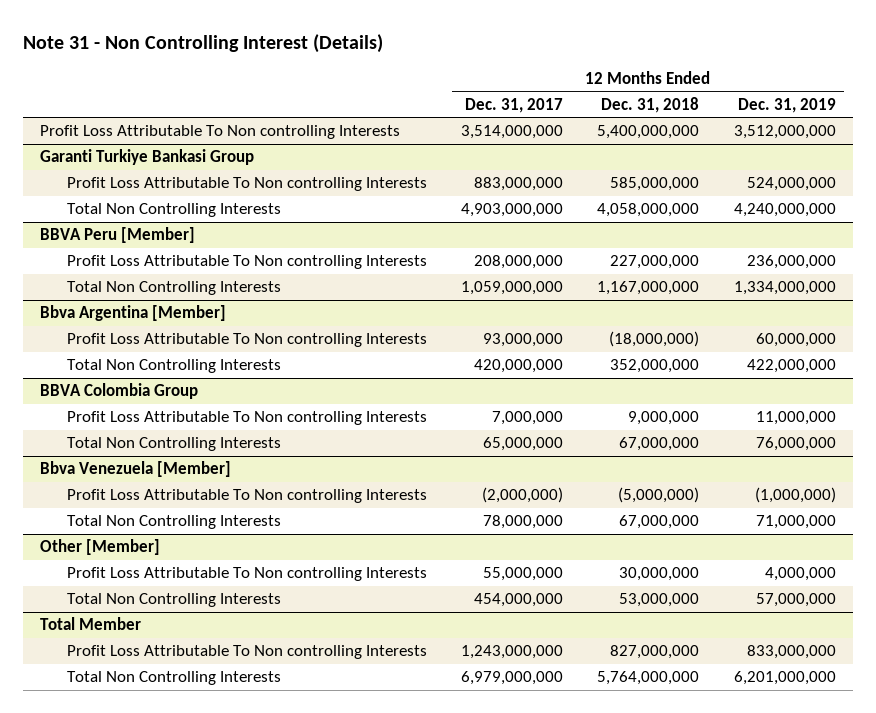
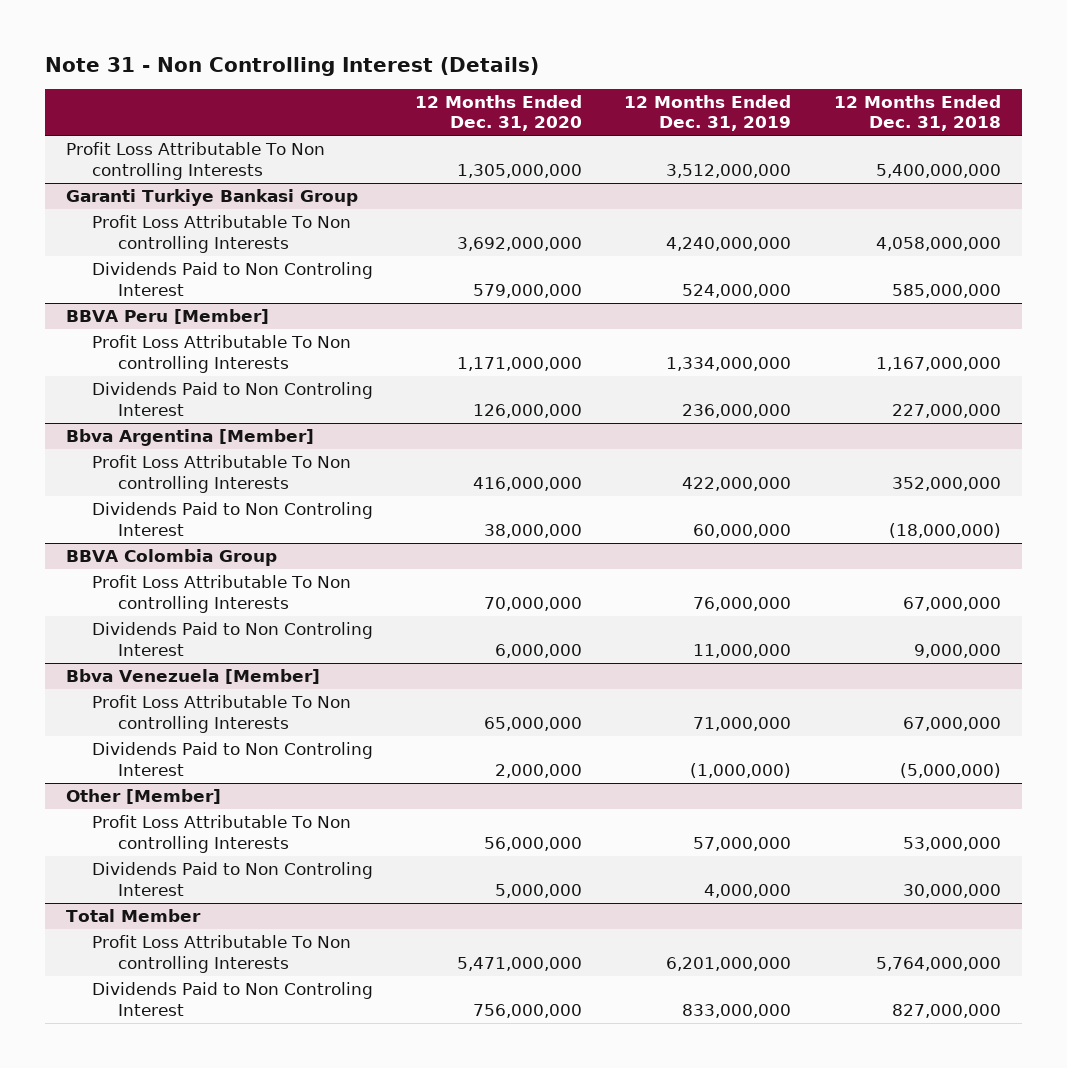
- | 12 Months Ended Dec. 31, 2017 | 12 Months Ended Dec. 31, 2018 | 12 Months Ended Dec. 31, 2019
+ | 12 Months Ended Dec. 31, 2020 | 12 Months Ended Dec. 31, 2019 | 12 Months Ended Dec. 31, 2018
@ Garanti Turkiye Bankasi Group
- Profit Loss Attributable To Non controlling Interests | 883,000,000 | 585,000,000 | 524,000,000
- Total Non Controlling Interests | 4,903,000,000 | 4,058,000,000 | 4,240,000,000
+ Profit Loss Attributable To Non controlling Interests | 3,692,000,000 | 4,240,000,000 | 4,058,000,000
+ Dividends Paid to Non Controling Interest | 579,000,000 | 524,000,000 | 585,000,000
@ BBVA Peru [Member]
- Profit Loss Attributable To Non controlling Interests | 208,000,000 | 227,000,000 | 236,000,000
- Total Non Controlling Interests | 1,059,000,000 | 1,167,000,000 | 1,334,000,000
+ Profit Loss Attributable To Non controlling Interests | 1,171,000,000 | 1,334,000,000 | 1,167,000,000
+ Dividends Paid to Non Controling Interest | 126,000,000 | 236,000,000 | 227,000,000
@ Bbva Argentina [Member]
- Profit Loss Attributable To Non controlling Interests | 93,000,000 | (18,000,000) | 60,000,000
- Total Non Controlling Interests | 420,000,000 | 352,000,000 | 422,000,000
+ Profit Loss Attributable To Non controlling Interests | 416,000,000 | 422,000,000 | 352,000,000
+ Dividends Paid to Non Controling Interest | 38,000,000 | 60,000,000 | (18,000,000)
@ BBVA Colombia Group
- Profit Loss Attributable To Non controlling Interests | 7,000,000 | 9,000,000 | 11,000,000
- Total Non Controlling Interests | 65,000,000 | 67,000,000 | 76,000,000
+ Profit Loss Attributable To Non controlling Interests | 70,000,000 | 76,000,000 | 67,000,000
+ Dividends Paid to Non Controling Interest | 6,000,000 | 11,000,000 | 9,000,000
@ Bbva Venezuela [Member]
- Profit Loss Attributable To Non controlling Interests | (2,000,000) | (5,000,000) | (1,000,000)
- Total Non Controlling Interests | 78,000,000 | 67,000,000 | 71,000,000
+ Profit Loss Attributable To Non controlling Interests | 65,000,000 | 71,000,000 | 67,000,000
+ Dividends Paid to Non Controling Interest | 2,000,000 | (1,000,000) | (5,000,000)
@ Other [Member]
- Profit Loss Attributable To Non controlling Interests | 55,000,000 | 30,000,000 | 4,000,000
- Total Non Controlling Interests | 454,000,000 | 53,000,000 | 57,000,000
+ Profit Loss Attributable To Non controlling Interests | 56,000,000 | 57,000,000 | 53,000,000
+ Dividends Paid to Non Controling Interest | 5,000,000 | 4,000,000 | 30,000,000
@ Total Member
- Profit Loss Attributable To Non controlling Interests | 1,243,000,000 | 827,000,000 | 833,000,000
- Total Non Controlling Interests | 6,979,000,000 | 5,764,000,000 | 6,201,000,000
+ Profit Loss Attributable To Non controlling Interests | 5,471,000,000 | 6,201,000,000 | 5,764,000,000
+ Dividends Paid to Non Controling Interest | 756,000,000 | 833,000,000 | 827,000,000

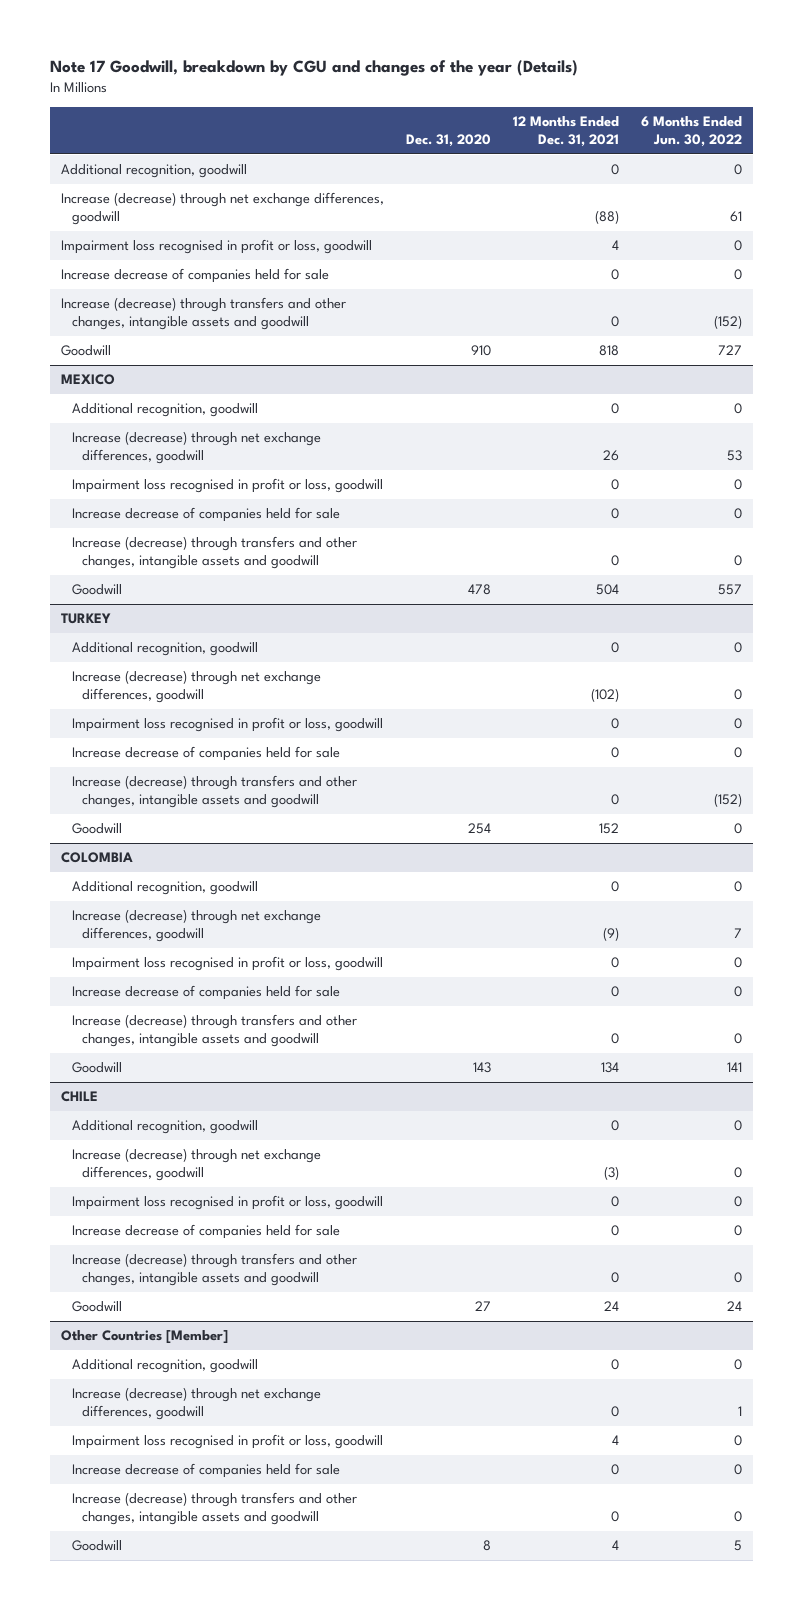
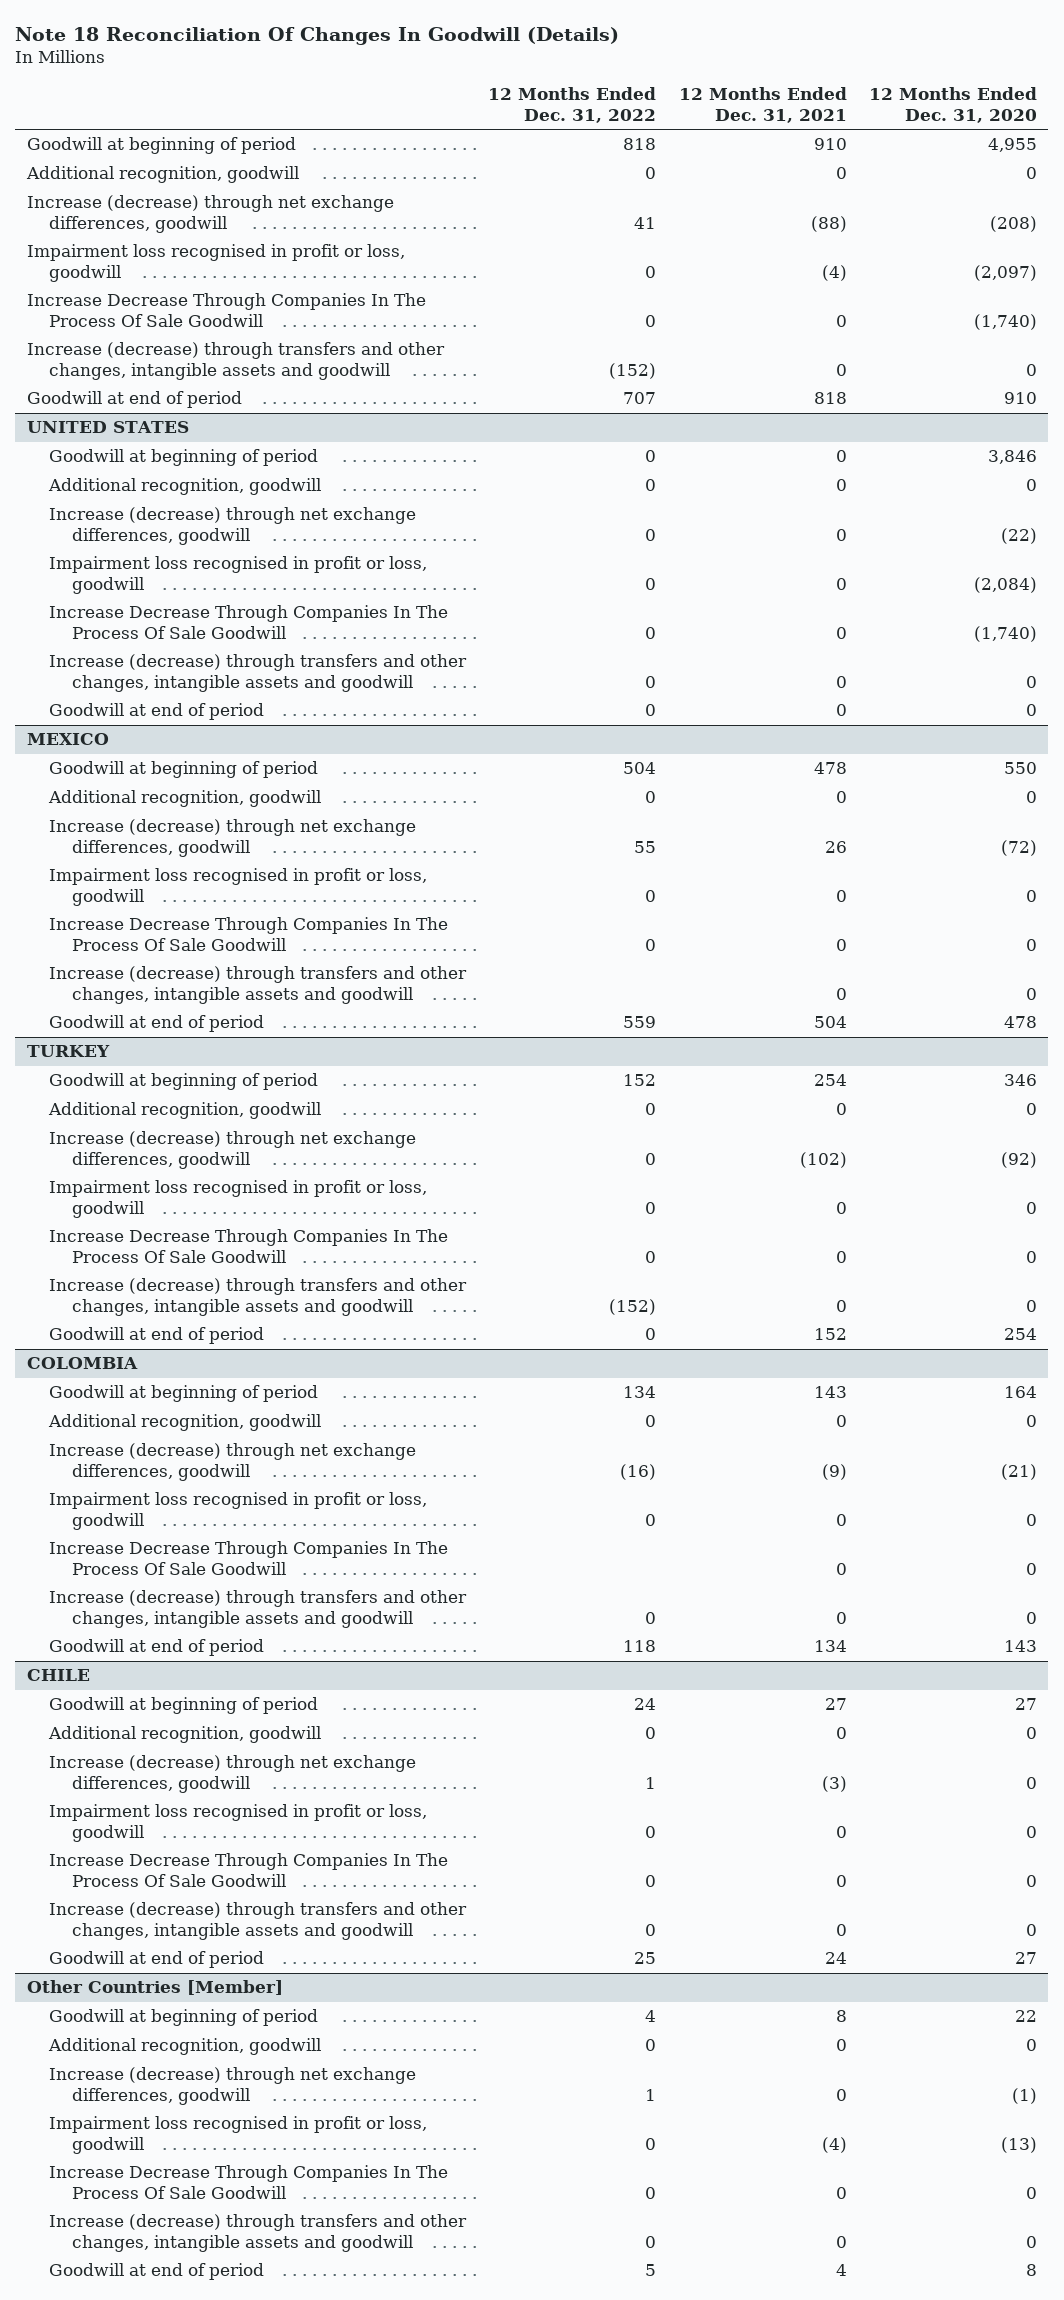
- Note 17 Goodwill, breakdown by CGU and changes of the year (Details)
+ Note 18 Reconciliation Of Changes In Goodwill (Details)
- | Dec. 31, 2020 | 12 Months Ended Dec. 31, 2021 | 6 Months Ended Jun. 30, 2022
+ | 12 Months Ended Dec. 31, 2022 | 12 Months Ended Dec. 31, 2021 | 12 Months Ended Dec. 31, 2020
+ Goodwill at beginning of period | 818 | 910 | 4,955
- Impairment loss recognised in profit or loss, goodwill | | 4 | 0
- Increase decrease of companies held for sale | | 0 | 0
+ Impairment loss recognised in profit or loss, goodwill | 0 | (4) | (2,097)
+ Increase Decrease Through Companies In The Process Of Sale Goodwill | 0 | 0 | (1,740)
- Goodwill | 910 | 818 | 727
+ Goodwill at end of period | 707 | 818 | 910
+ UNITED STATES
+ Goodwill at beginning of period | 0 | 0 | 3,846
+ Additional recognition, goodwill | 0 | 0 | 0
+ Increase (decrease) through net exchange differences, goodwill | 0 | 0 | (22)
+ Impairment loss recognised in profit or loss, goodwill | 0 | 0 | (2,084)
+ Increase Decrease Through Companies In The Process Of Sale Goodwill | 0 | 0 | (1,740)
+ Increase (decrease) through transfers and other changes, intangible assets and goodwill | 0 | 0 | 0
+ Goodwill at end of period | 0 | 0 | 0
@ MEXICO
+ Goodwill at beginning of period | 504 | 478 | 550
- Increase decrease of companies held for sale | | 0 | 0
+ Increase Decrease Through Companies In The Process Of Sale Goodwill | 0 | 0 | 0
- Goodwill | 478 | 504 | 557
+ Goodwill at end of period | 559 | 504 | 478
@ TURKEY
+ Goodwill at beginning of period | 152 | 254 | 346
- Increase decrease of companies held for sale | | 0 | 0
+ Increase Decrease Through Companies In The Process Of Sale Goodwill | 0 | 0 | 0
- Goodwill | 254 | 152 | 0
+ Goodwill at end of period | 0 | 152 | 254
@ COLOMBIA
+ Goodwill at beginning of period | 134 | 143 | 164
- Increase decrease of companies held for sale | | 0 | 0
+ Increase Decrease Through Companies In The Process Of Sale Goodwill | | 0 | 0
- Goodwill | 143 | 134 | 141
+ Goodwill at end of period | 118 | 134 | 143
@ CHILE
+ Goodwill at beginning of period | 24 | 27 | 27
- Increase decrease of companies held for sale | | 0 | 0
+ Increase Decrease Through Companies In The Process Of Sale Goodwill | 0 | 0 | 0
- Goodwill | 27 | 24 | 24
+ Goodwill at end of period | 25 | 24 | 27
@ Other Countries [Member]
+ Goodwill at beginning of period | 4 | 8 | 22
- Impairment loss recognised in profit or loss, goodwill | | 4 | 0
- Increase decrease of companies held for sale | | 0 | 0
+ Impairment loss recognised in profit or loss, goodwill | 0 | (4) | (13)
+ Increase Decrease Through Companies In The Process Of Sale Goodwill | 0 | 0 | 0
- Goodwill | 8 | 4 | 5
+ Goodwill at end of period | 5 | 4 | 8

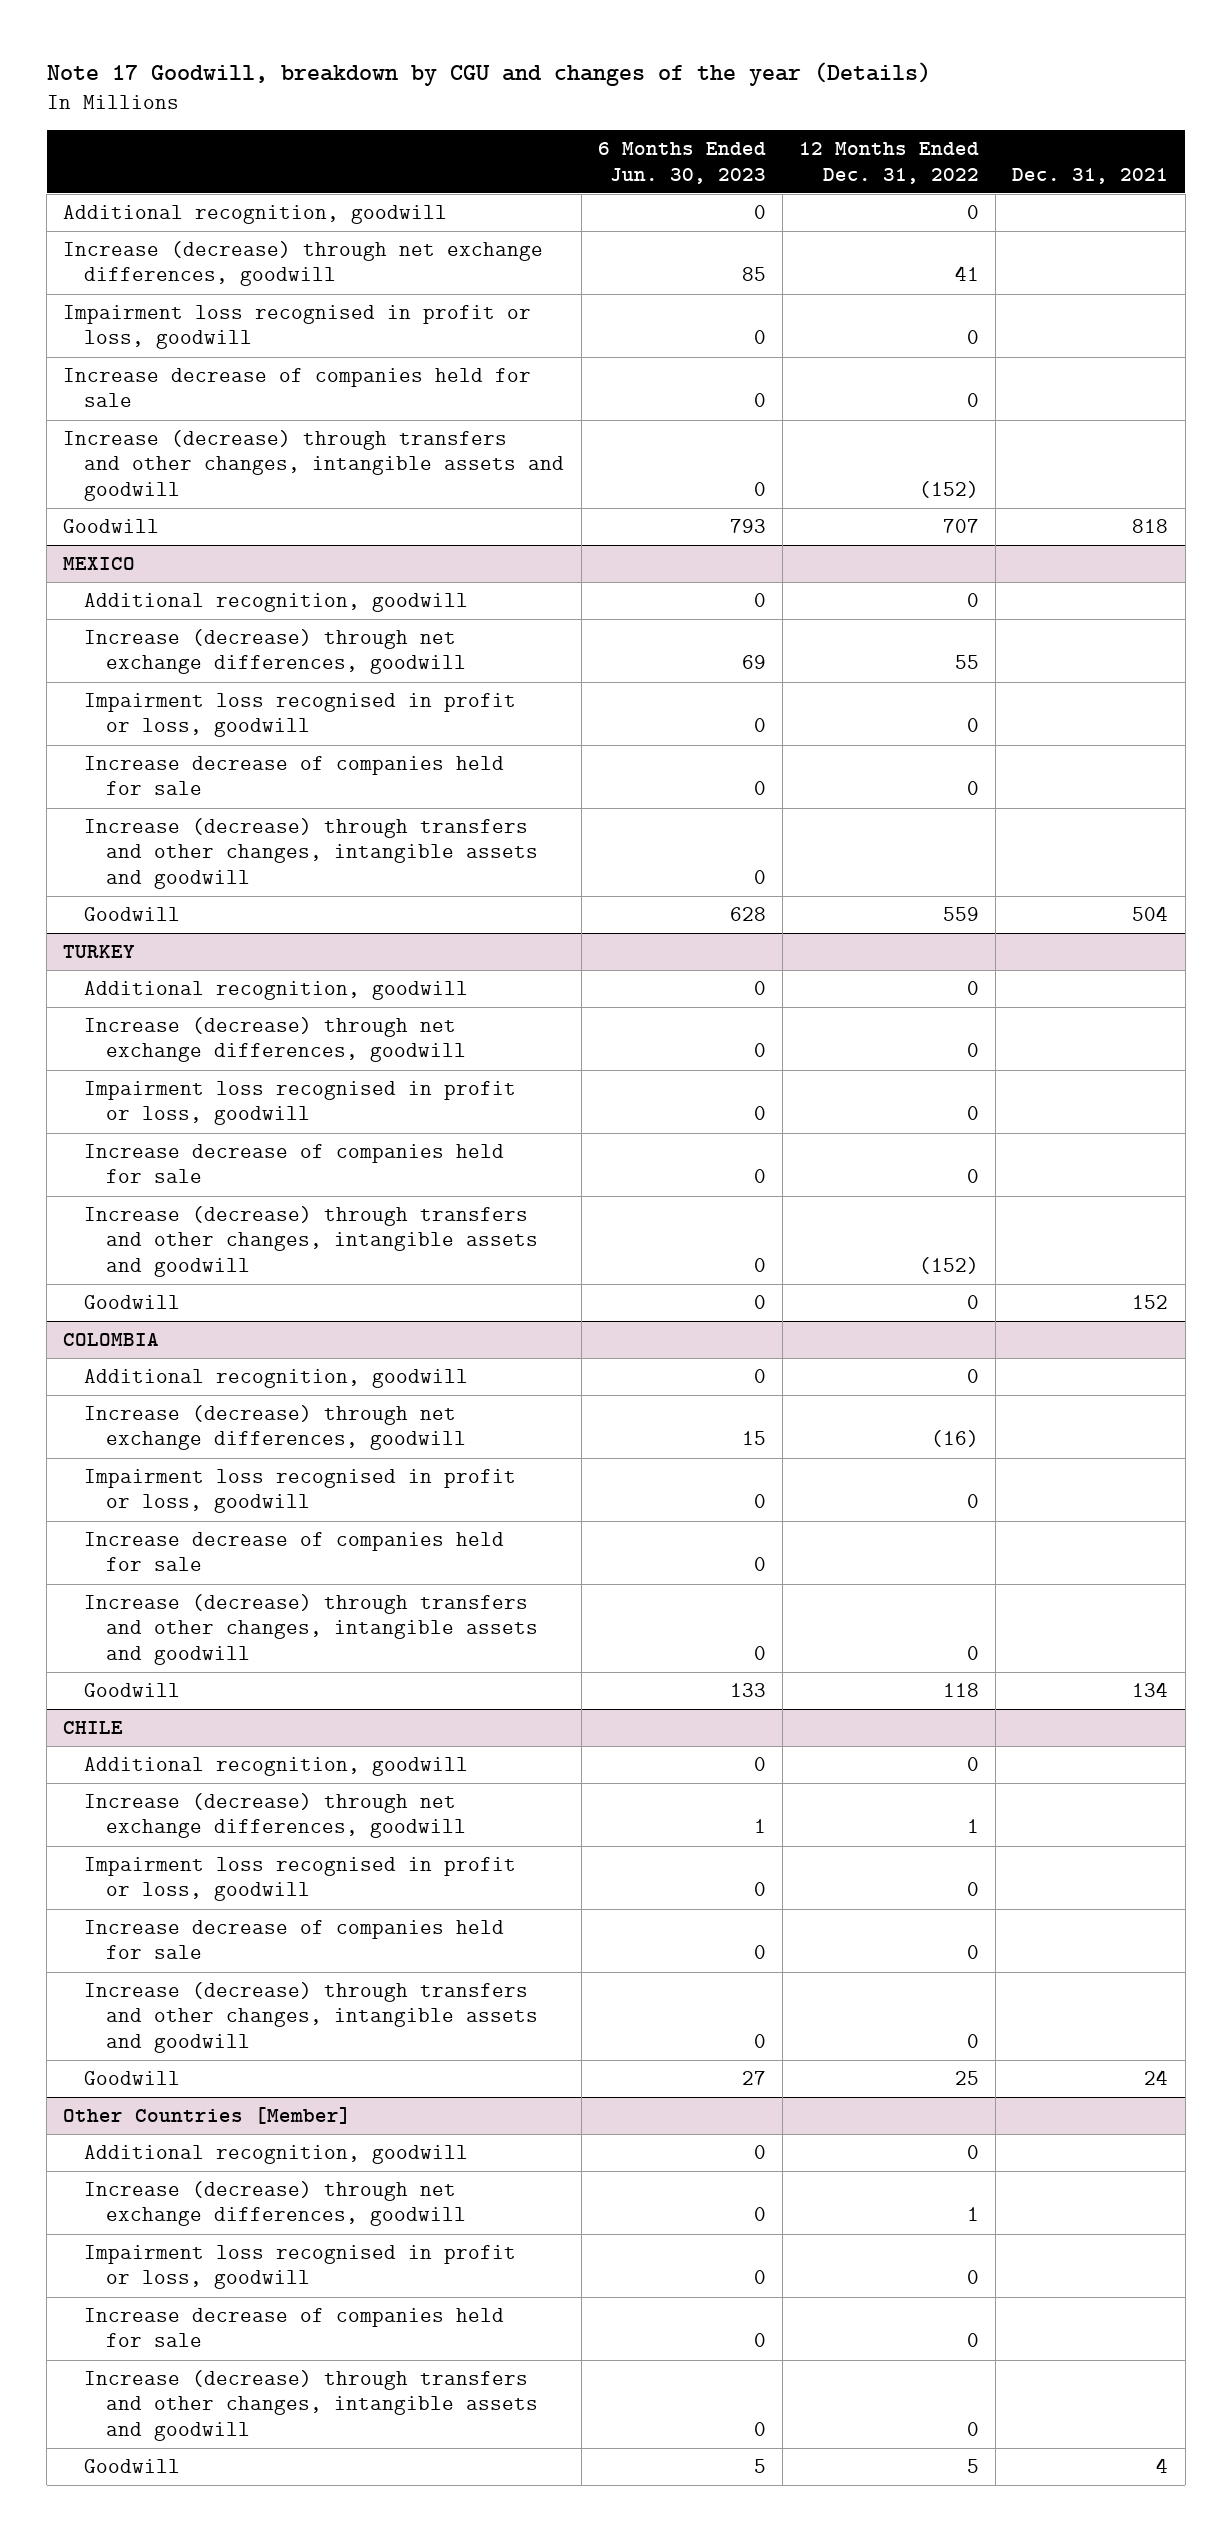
- Note 18 Reconciliation Of Changes In Goodwill (Details)
+ Note 17 Goodwill, breakdown by CGU and changes of the year (Details)
- | 12 Months Ended Dec. 31, 2022 | 12 Months Ended Dec. 31, 2021 | 12 Months Ended Dec. 31, 2020
+ | 6 Months Ended Jun. 30, 2023 | 12 Months Ended Dec. 31, 2022 | Dec. 31, 2021
- Goodwill at beginning of period | 818 | 910 | 4,955
- Increase Decrease Through Companies In The Process Of Sale Goodwill | 0 | 0 | (1,740)
+ Increase decrease of companies held for sale | 0 | 0 |
- Goodwill at end of period | 707 | 818 | 910
- UNITED STATES
- Goodwill at beginning of period | 0 | 0 | 3,846
- Additional recognition, goodwill | 0 | 0 | 0
- Increase (decrease) through net exchange differences, goodwill | 0 | 0 | (22)
- Impairment loss recognised in profit or loss, goodwill | 0 | 0 | (2,084)
- Increase Decrease Through Companies In The Process Of Sale Goodwill | 0 | 0 | (1,740)
- Increase (decrease) through transfers and other changes, intangible assets and goodwill | 0 | 0 | 0
- Goodwill at end of period | 0 | 0 | 0
+ Goodwill | 793 | 707 | 818
@ MEXICO
- Goodwill at beginning of period | 504 | 478 | 550
- Increase Decrease Through Companies In The Process Of Sale Goodwill | 0 | 0 | 0
+ Increase decrease of companies held for sale | 0 | 0 |
- Goodwill at end of period | 559 | 504 | 478
+ Goodwill | 628 | 559 | 504
@ TURKEY
- Goodwill at beginning of period | 152 | 254 | 346
- Increase Decrease Through Companies In The Process Of Sale Goodwill | 0 | 0 | 0
+ Increase decrease of companies held for sale | 0 | 0 |
- Goodwill at end of period | 0 | 152 | 254
+ Goodwill | 0 | 0 | 152
@ COLOMBIA
- Goodwill at beginning of period | 134 | 143 | 164
- Increase Decrease Through Companies In The Process Of Sale Goodwill | | 0 | 0
+ Increase decrease of companies held for sale | 0 | |
- Goodwill at end of period | 118 | 134 | 143
+ Goodwill | 133 | 118 | 134
@ CHILE
- Goodwill at beginning of period | 24 | 27 | 27
- Increase Decrease Through Companies In The Process Of Sale Goodwill | 0 | 0 | 0
+ Increase decrease of companies held for sale | 0 | 0 |
- Goodwill at end of period | 25 | 24 | 27
+ Goodwill | 27 | 25 | 24
@ Other Countries [Member]
- Goodwill at beginning of period | 4 | 8 | 22
- Increase Decrease Through Companies In The Process Of Sale Goodwill | 0 | 0 | 0
+ Increase decrease of companies held for sale | 0 | 0 |
- Goodwill at end of period | 5 | 4 | 8
+ Goodwill | 5 | 5 | 4

